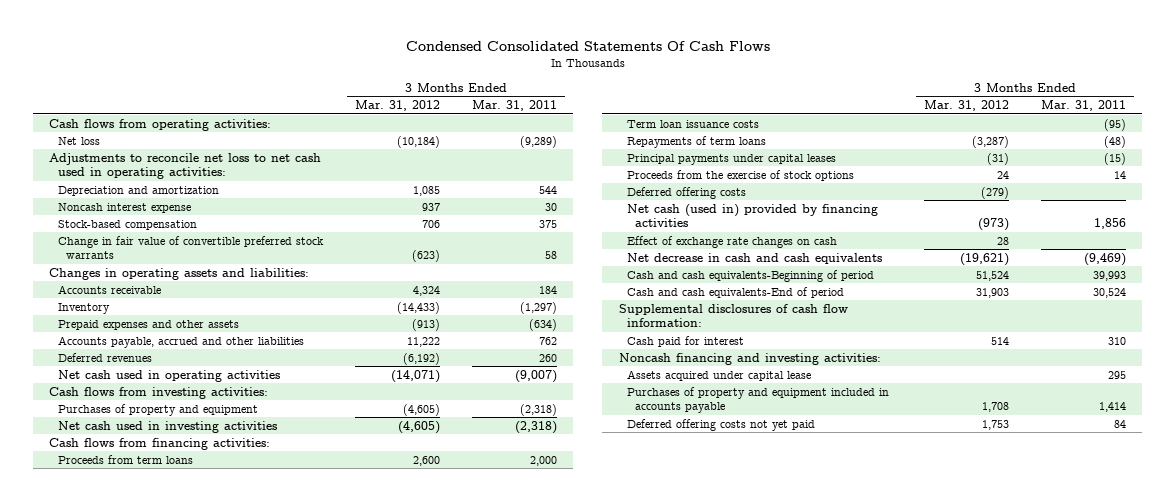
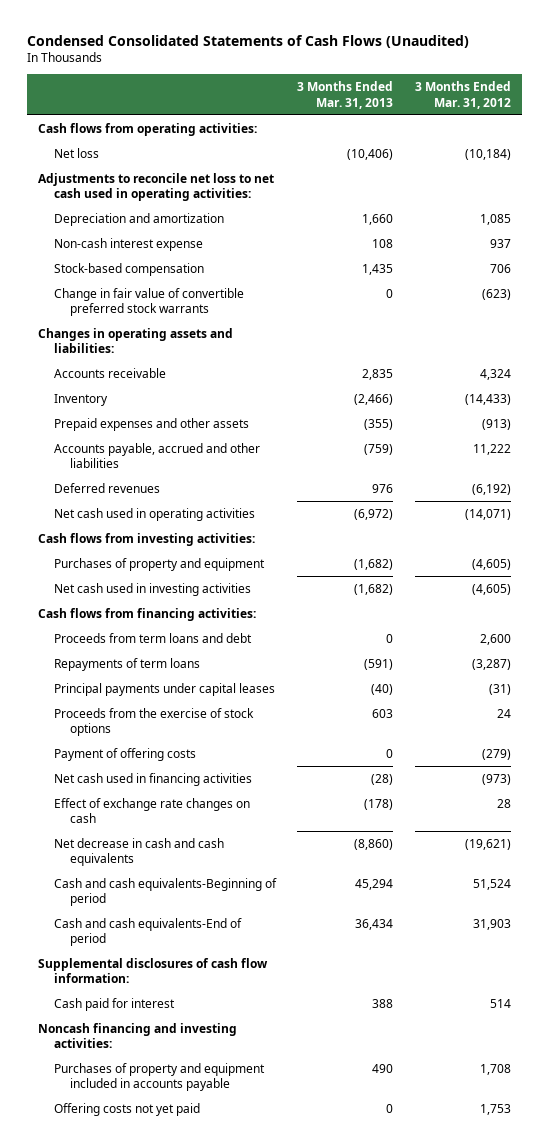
- Condensed Consolidated Statements Of Cash Flows
+ Condensed Consolidated Statements of Cash Flows (Unaudited)
- | 3 Months Ended Mar. 31, 2012 | 3 Months Ended Mar. 31, 2011
+ | 3 Months Ended Mar. 31, 2013 | 3 Months Ended Mar. 31, 2012
- Noncash interest expense | 937 | 30
+ Non-cash interest expense | 108 | 937
- Proceeds from term loans | 2,600 | 2,000
- Term loan issuance costs | | (95)
+ Proceeds from term loans and debt | 0 | 2,600
- Deferred offering costs | (279) |
- Net cash (used in) provided by financing activities | (973) | 1,856
+ Payment of offering costs | 0 | (279)
+ Net cash used in financing activities | (28) | (973)
- Assets acquired under capital lease | | 295
- Deferred offering costs not yet paid | 1,753 | 84
+ Offering costs not yet paid | 0 | 1,753

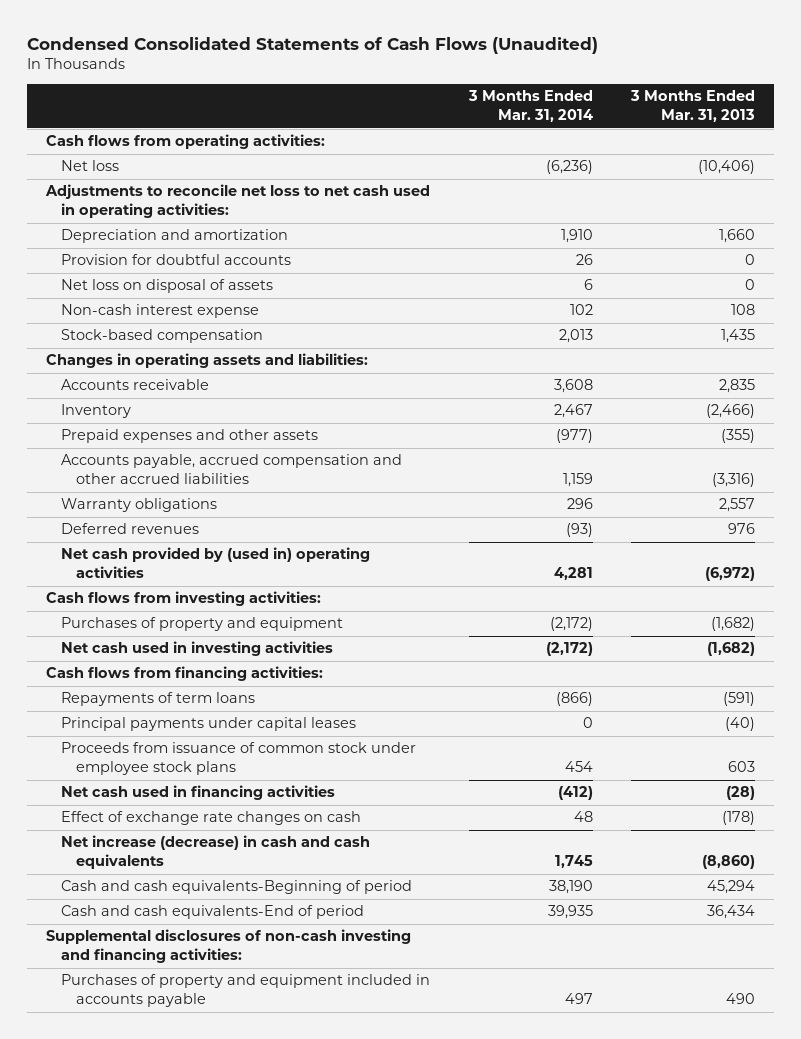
- | 3 Months Ended Mar. 31, 2013 | 3 Months Ended Mar. 31, 2012
+ | 3 Months Ended Mar. 31, 2014 | 3 Months Ended Mar. 31, 2013
+ Provision for doubtful accounts | 26 | 0
+ Net loss on disposal of assets | 6 | 0
- Change in fair value of convertible preferred stock warrants | 0 | (623)
- Accounts payable, accrued and other liabilities | (759) | 11,222
+ Accounts payable, accrued compensation and other accrued liabilities | 1,159 | (3,316)
+ Warranty obligations | 296 | 2,557
- Net cash used in operating activities | (6,972) | (14,071)
+ Net cash provided by (used in) operating activities | 4,281 | (6,972)
- Proceeds from term loans and debt | 0 | 2,600
- Proceeds from the exercise of stock options | 603 | 24
- Payment of offering costs | 0 | (279)
+ Proceeds from issuance of common stock under employee stock plans | 454 | 603
- Net decrease in cash and cash equivalents | (8,860) | (19,621)
+ Net increase (decrease) in cash and cash equivalents | 1,745 | (8,860)
- Supplemental disclosures of cash flow information:
- Cash paid for interest | 388 | 514
- Noncash financing and investing activities:
+ Supplemental disclosures of non-cash investing and financing activities:
- Offering costs not yet paid | 0 | 1,753

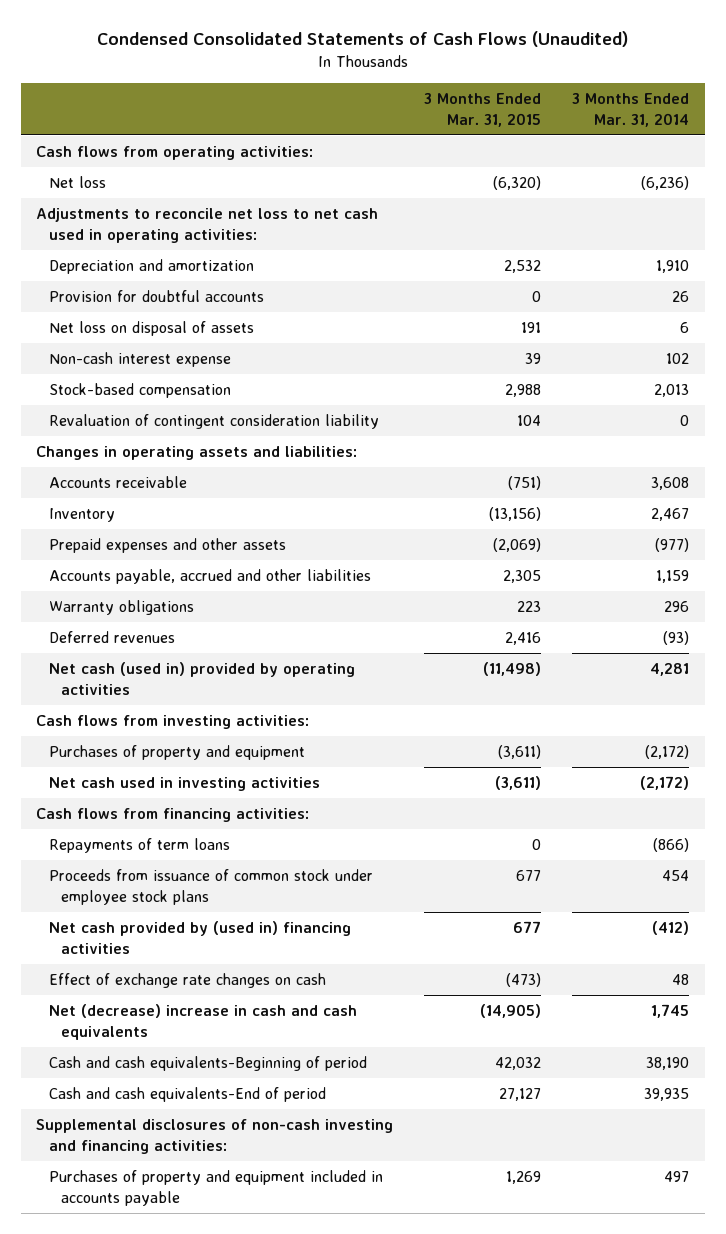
- | 3 Months Ended Mar. 31, 2014 | 3 Months Ended Mar. 31, 2013
+ | 3 Months Ended Mar. 31, 2015 | 3 Months Ended Mar. 31, 2014
+ Revaluation of contingent consideration liability | 104 | 0
- Accounts payable, accrued compensation and other accrued liabilities | 1,159 | (3,316)
+ Accounts payable, accrued and other liabilities | 2,305 | 1,159
- Net cash provided by (used in) operating activities | 4,281 | (6,972)
+ Net cash (used in) provided by operating activities | (11,498) | 4,281
- Principal payments under capital leases | 0 | (40)
- Net cash used in financing activities | (412) | (28)
+ Net cash provided by (used in) financing activities | 677 | (412)
- Net increase (decrease) in cash and cash equivalents | 1,745 | (8,860)
+ Net (decrease) increase in cash and cash equivalents | (14,905) | 1,745

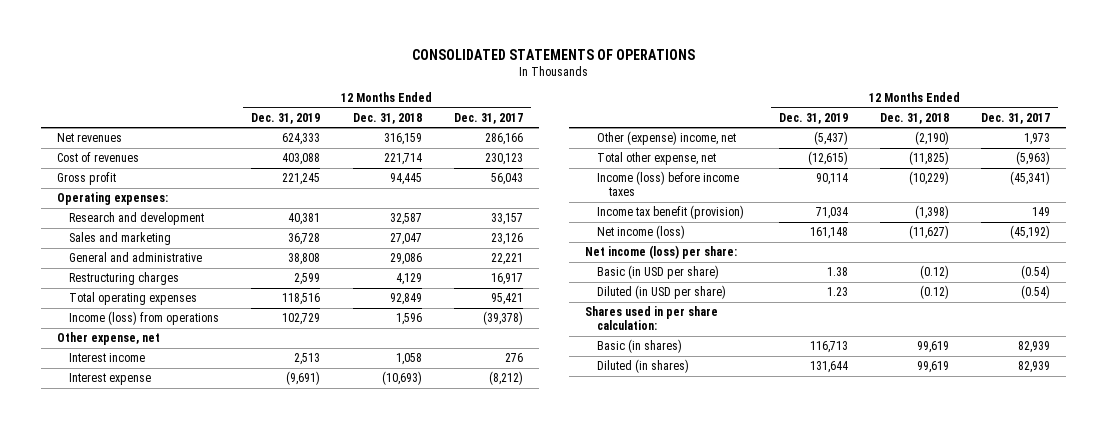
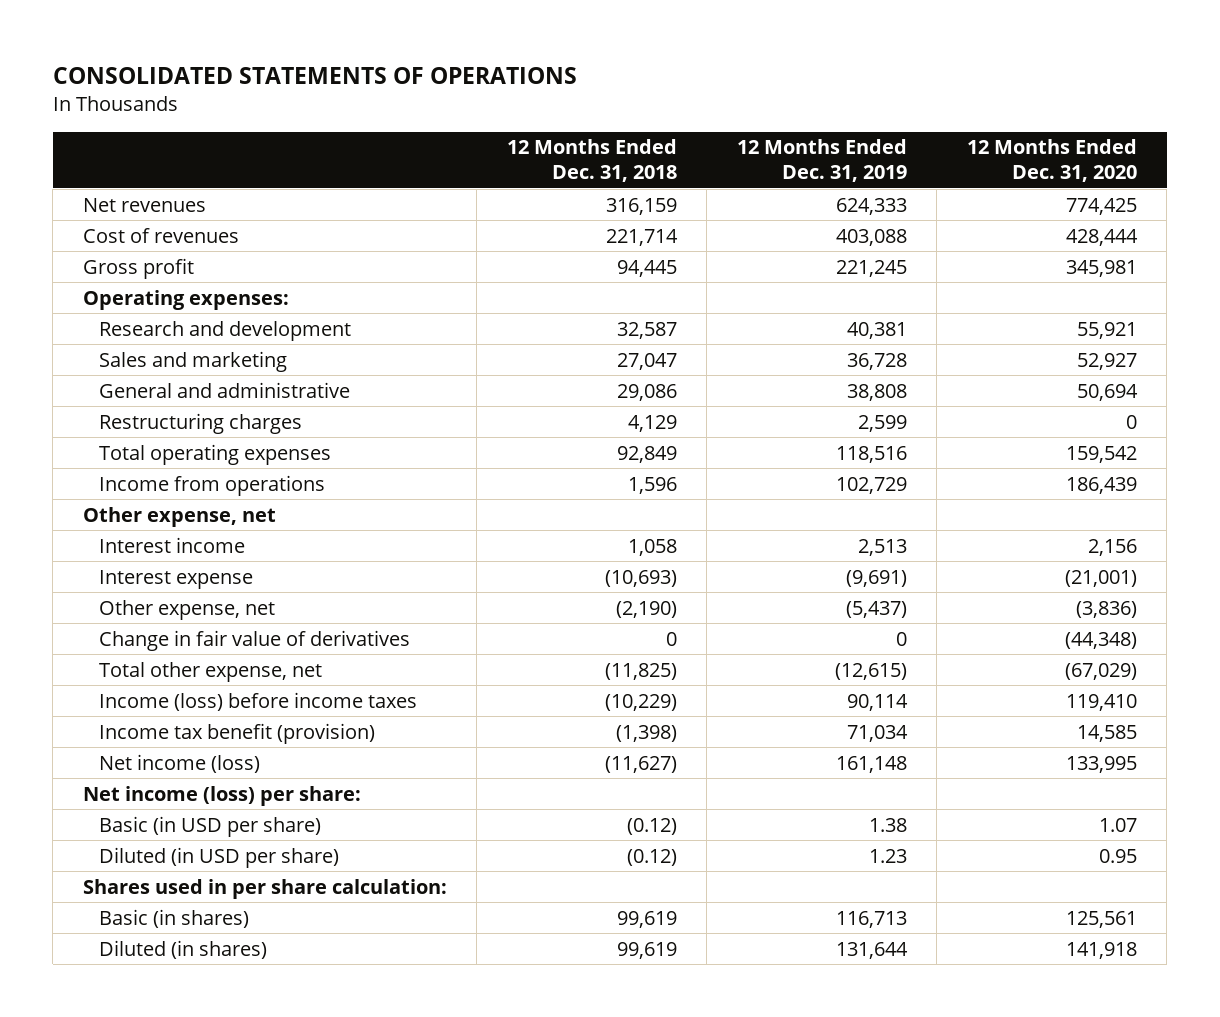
- | 12 Months Ended Dec. 31, 2019 | 12 Months Ended Dec. 31, 2018 | 12 Months Ended Dec. 31, 2017
+ | 12 Months Ended Dec. 31, 2018 | 12 Months Ended Dec. 31, 2019 | 12 Months Ended Dec. 31, 2020
- Income (loss) from operations | 102,729 | 1,596 | (39,378)
+ Income from operations | 1,596 | 102,729 | 186,439
- Other (expense) income, net | (5,437) | (2,190) | 1,973
+ Other expense, net | (2,190) | (5,437) | (3,836)
+ Change in fair value of derivatives | 0 | 0 | (44,348)

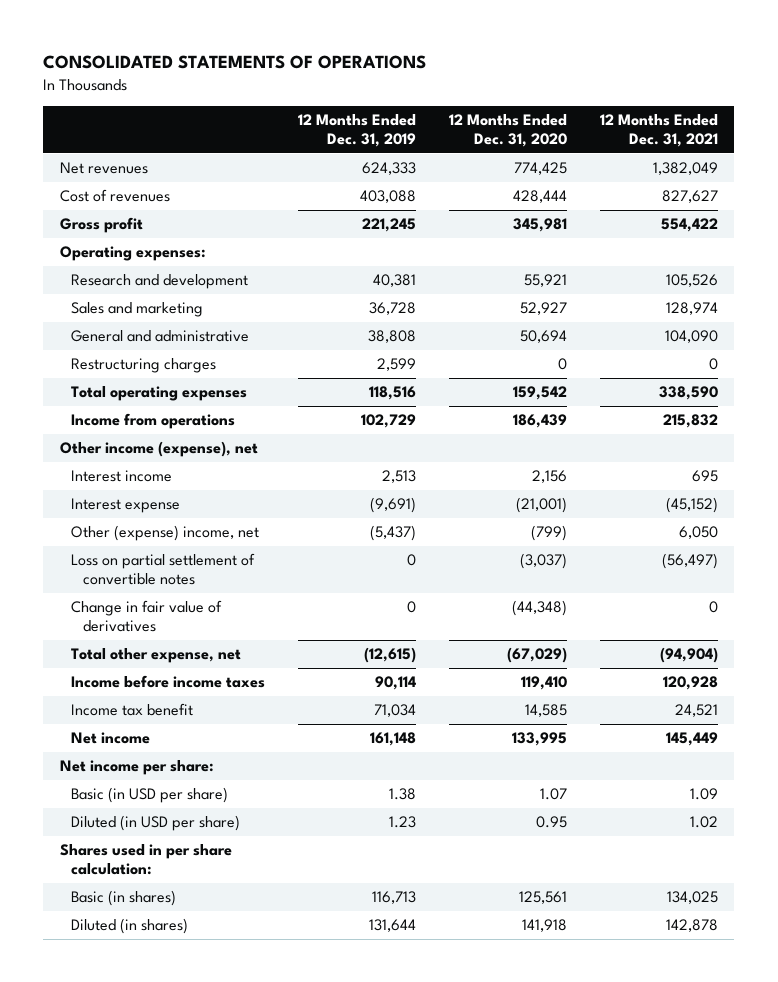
- | 12 Months Ended Dec. 31, 2018 | 12 Months Ended Dec. 31, 2019 | 12 Months Ended Dec. 31, 2020
+ | 12 Months Ended Dec. 31, 2019 | 12 Months Ended Dec. 31, 2020 | 12 Months Ended Dec. 31, 2021
- Other expense, net
+ Other income (expense), net
- Other expense, net | (2,190) | (5,437) | (3,836)
+ Other (expense) income, net | (5,437) | (799) | 6,050
+ Loss on partial settlement of convertible notes | 0 | (3,037) | (56,497)
- Income (loss) before income taxes | (10,229) | 90,114 | 119,410
- Income tax benefit (provision) | (1,398) | 71,034 | 14,585
- Net income (loss) | (11,627) | 161,148 | 133,995
- Net income (loss) per share:
+ Income before income taxes | 90,114 | 119,410 | 120,928
+ Income tax benefit | 71,034 | 14,585 | 24,521
+ Net income | 161,148 | 133,995 | 145,449
+ Net income per share:

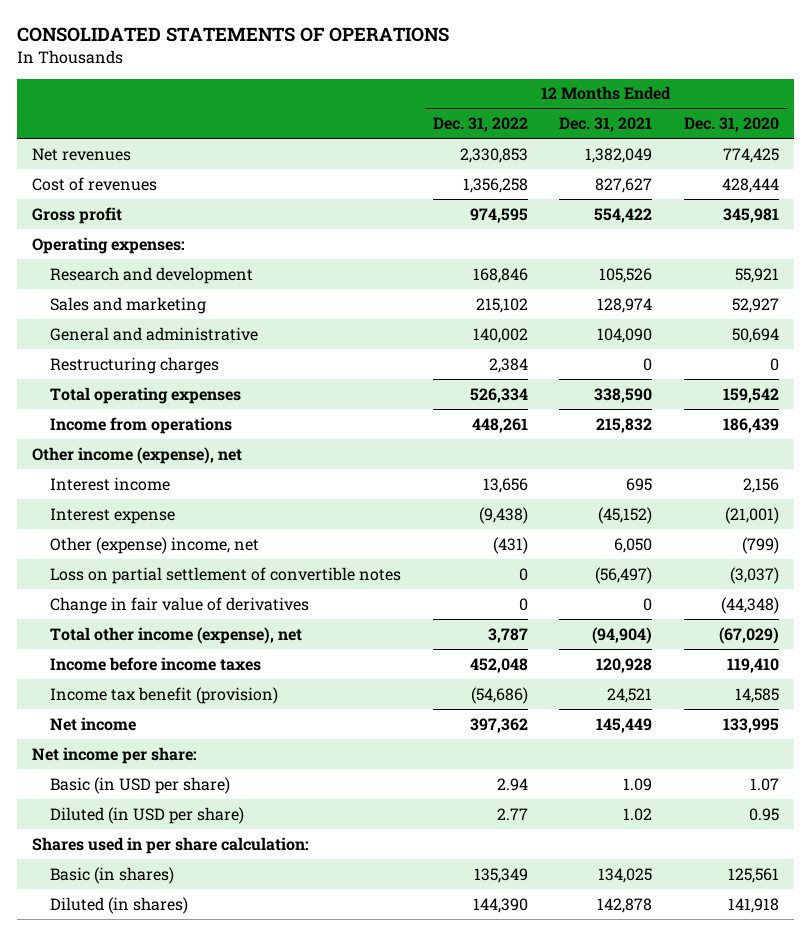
- | 12 Months Ended Dec. 31, 2019 | 12 Months Ended Dec. 31, 2020 | 12 Months Ended Dec. 31, 2021
+ | 12 Months Ended Dec. 31, 2022 | 12 Months Ended Dec. 31, 2021 | 12 Months Ended Dec. 31, 2020
- Total other expense, net | (12,615) | (67,029) | (94,904)
+ Total other income (expense), net | 3,787 | (94,904) | (67,029)
- Income tax benefit | 71,034 | 14,585 | 24,521
+ Income tax benefit (provision) | (54,686) | 24,521 | 14,585

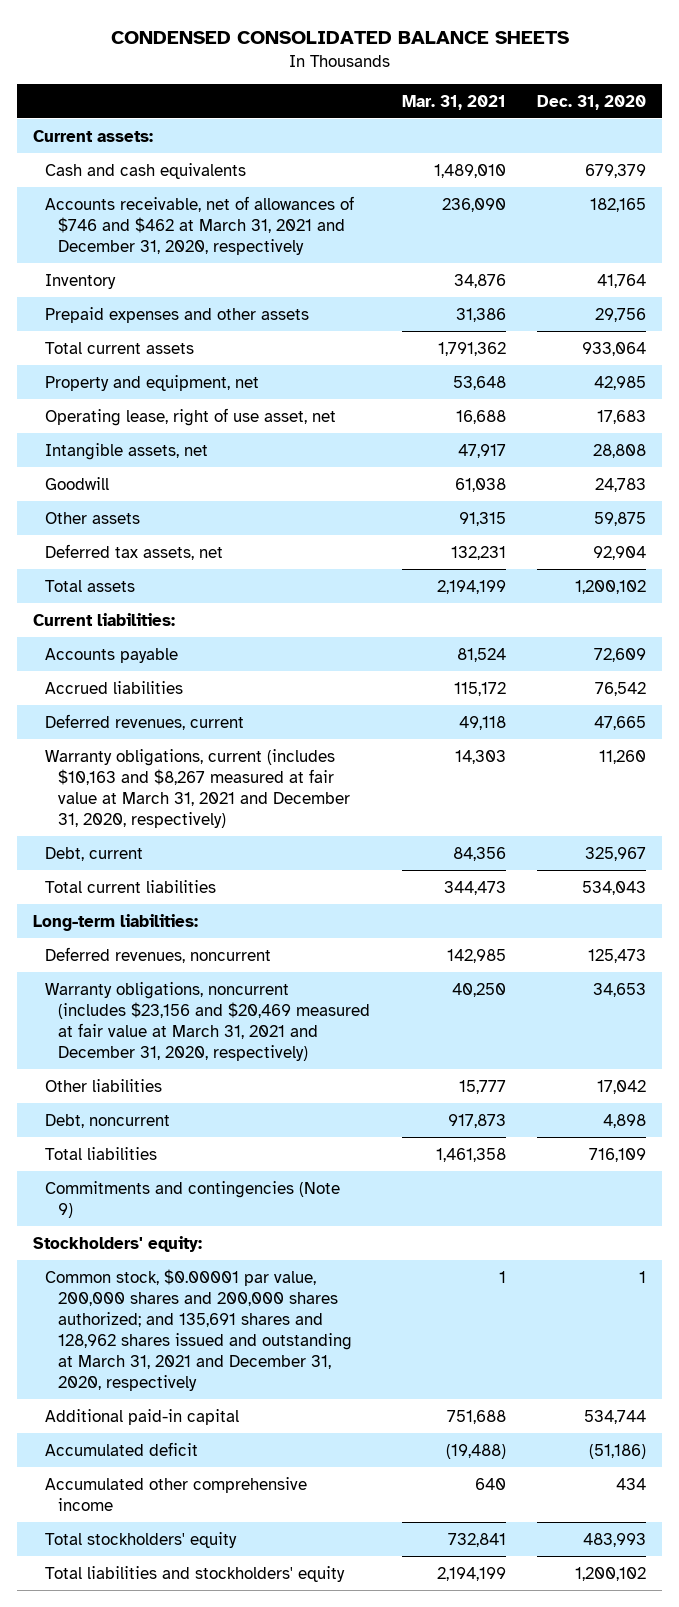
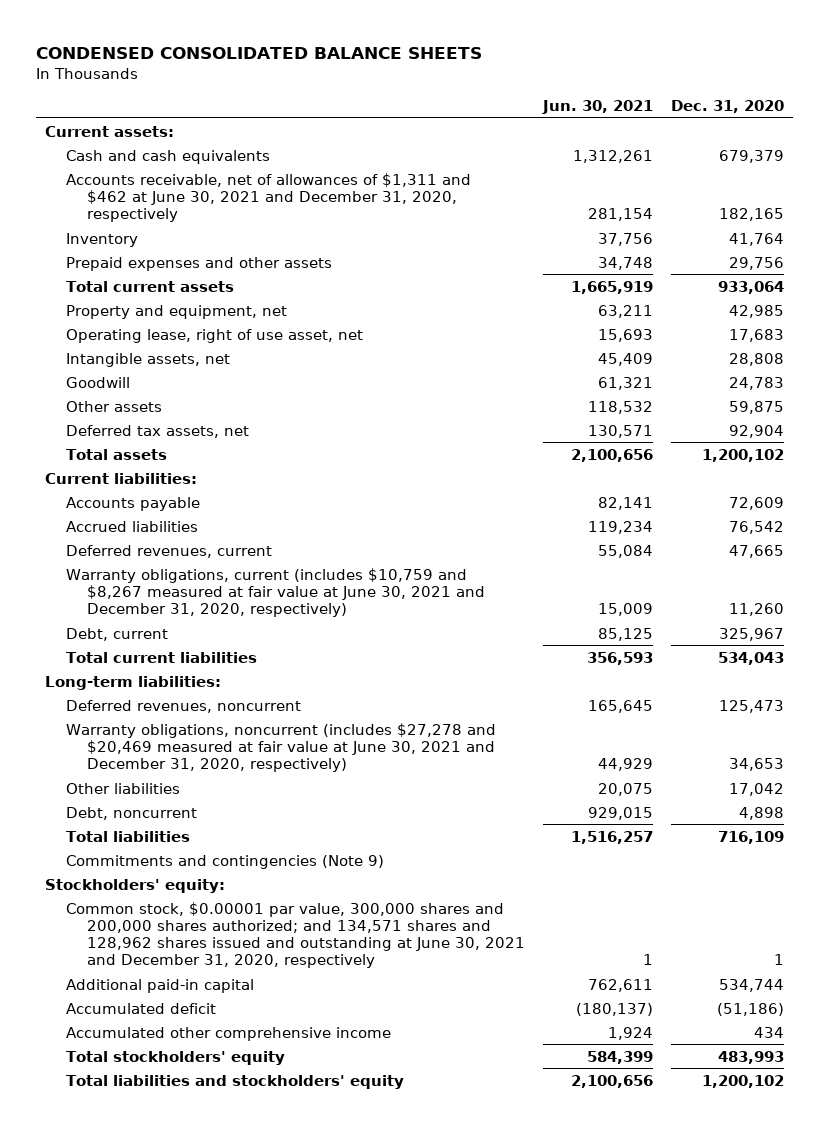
- | Mar. 31, 2021 | Dec. 31, 2020
+ | Jun. 30, 2021 | Dec. 31, 2020
- Accounts receivable, net of allowances of $746 and $462 at March 31, 2021 and December 31, 2020, respectively | 236,090 | 182,165
+ Accounts receivable, net of allowances of $1,311 and $462 at June 30, 2021 and December 31, 2020, respectively | 281,154 | 182,165
- Warranty obligations, current (includes $10,163 and $8,267 measured at fair value at March 31, 2021 and December 31, 2020, respectively) | 14,303 | 11,260
+ Warranty obligations, current (includes $10,759 and $8,267 measured at fair value at June 30, 2021 and December 31, 2020, respectively) | 15,009 | 11,260
- Warranty obligations, noncurrent (includes $23,156 and $20,469 measured at fair value at March 31, 2021 and December 31, 2020, respectively) | 40,250 | 34,653
+ Warranty obligations, noncurrent (includes $27,278 and $20,469 measured at fair value at June 30, 2021 and December 31, 2020, respectively) | 44,929 | 34,653
- Common stock, $0.00001 par value, 200,000 shares and 200,000 shares authorized; and 135,691 shares and 128,962 shares issued and outstanding at March 31, 2021 and December 31, 2020, respectively | 1 | 1
+ Common stock, $0.00001 par value, 300,000 shares and 200,000 shares authorized; and 134,571 shares and 128,962 shares issued and outstanding at June 30, 2021 and December 31, 2020, respectively | 1 | 1

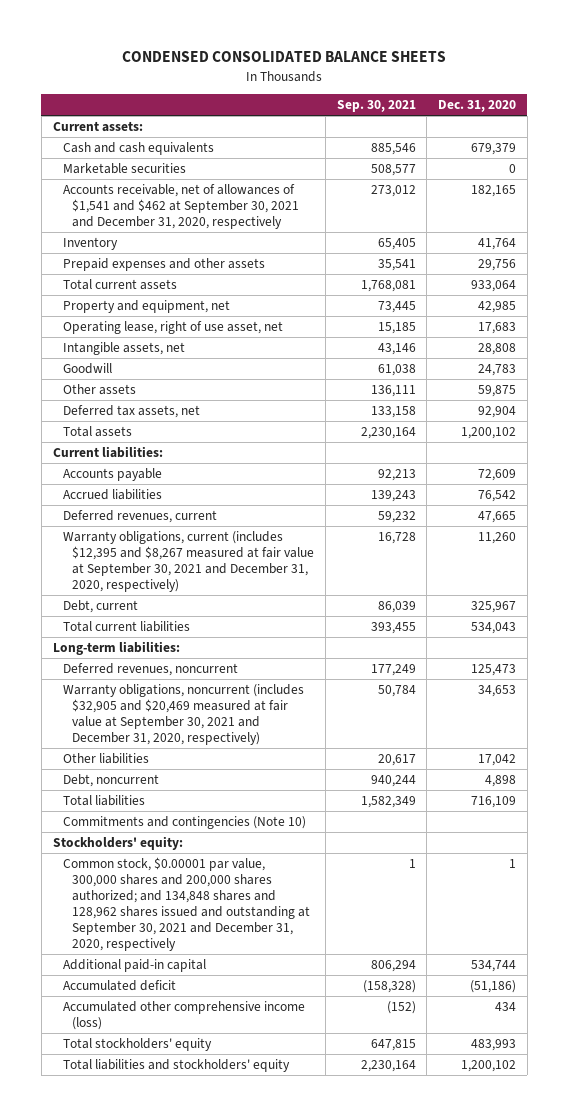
- | Jun. 30, 2021 | Dec. 31, 2020
+ | Sep. 30, 2021 | Dec. 31, 2020
- Accounts receivable, net of allowances of $1,311 and $462 at June 30, 2021 and December 31, 2020, respectively | 281,154 | 182,165
+ Marketable securities | 508,577 | 0
+ Accounts receivable, net of allowances of $1,541 and $462 at September 30, 2021 and December 31, 2020, respectively | 273,012 | 182,165
- Warranty obligations, current (includes $10,759 and $8,267 measured at fair value at June 30, 2021 and December 31, 2020, respectively) | 15,009 | 11,260
+ Warranty obligations, current (includes $12,395 and $8,267 measured at fair value at September 30, 2021 and December 31, 2020, respectively) | 16,728 | 11,260
- Warranty obligations, noncurrent (includes $27,278 and $20,469 measured at fair value at June 30, 2021 and December 31, 2020, respectively) | 44,929 | 34,653
+ Warranty obligations, noncurrent (includes $32,905 and $20,469 measured at fair value at September 30, 2021 and December 31, 2020, respectively) | 50,784 | 34,653
- Commitments and contingencies (Note 9)
+ Commitments and contingencies (Note 10)
- Common stock, $0.00001 par value, 300,000 shares and 200,000 shares authorized; and 134,571 shares and 128,962 shares issued and outstanding at June 30, 2021 and December 31, 2020, respectively | 1 | 1
+ Common stock, $0.00001 par value, 300,000 shares and 200,000 shares authorized; and 134,848 shares and 128,962 shares issued and outstanding at September 30, 2021 and December 31, 2020, respectively | 1 | 1
- Accumulated other comprehensive income | 1,924 | 434
+ Accumulated other comprehensive income (loss) | (152) | 434

